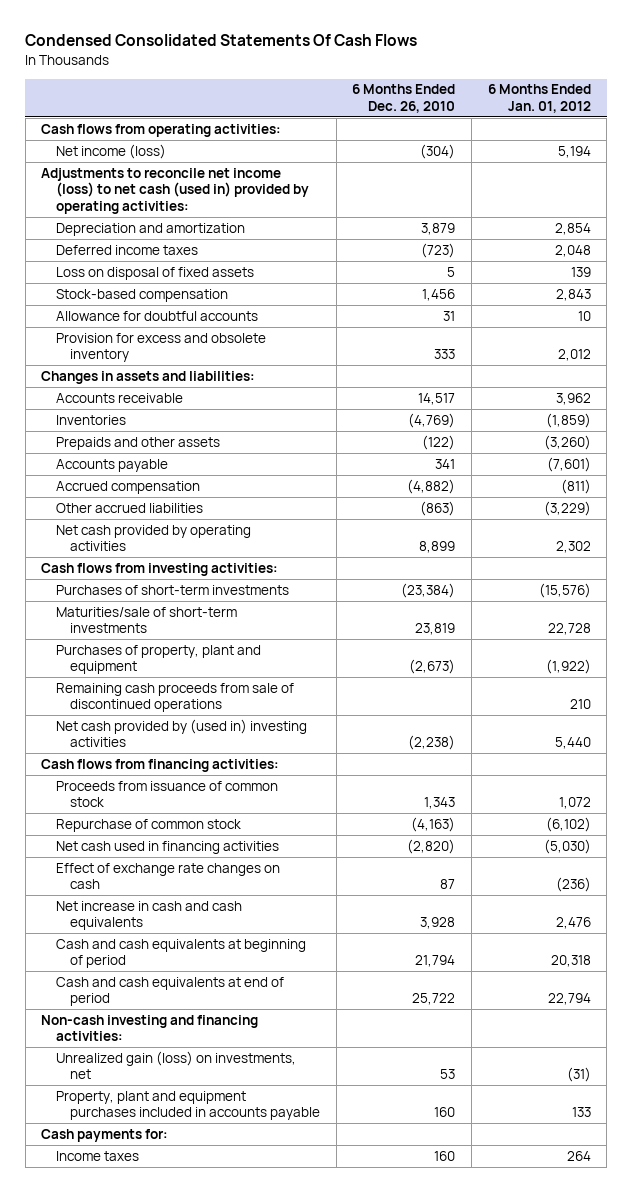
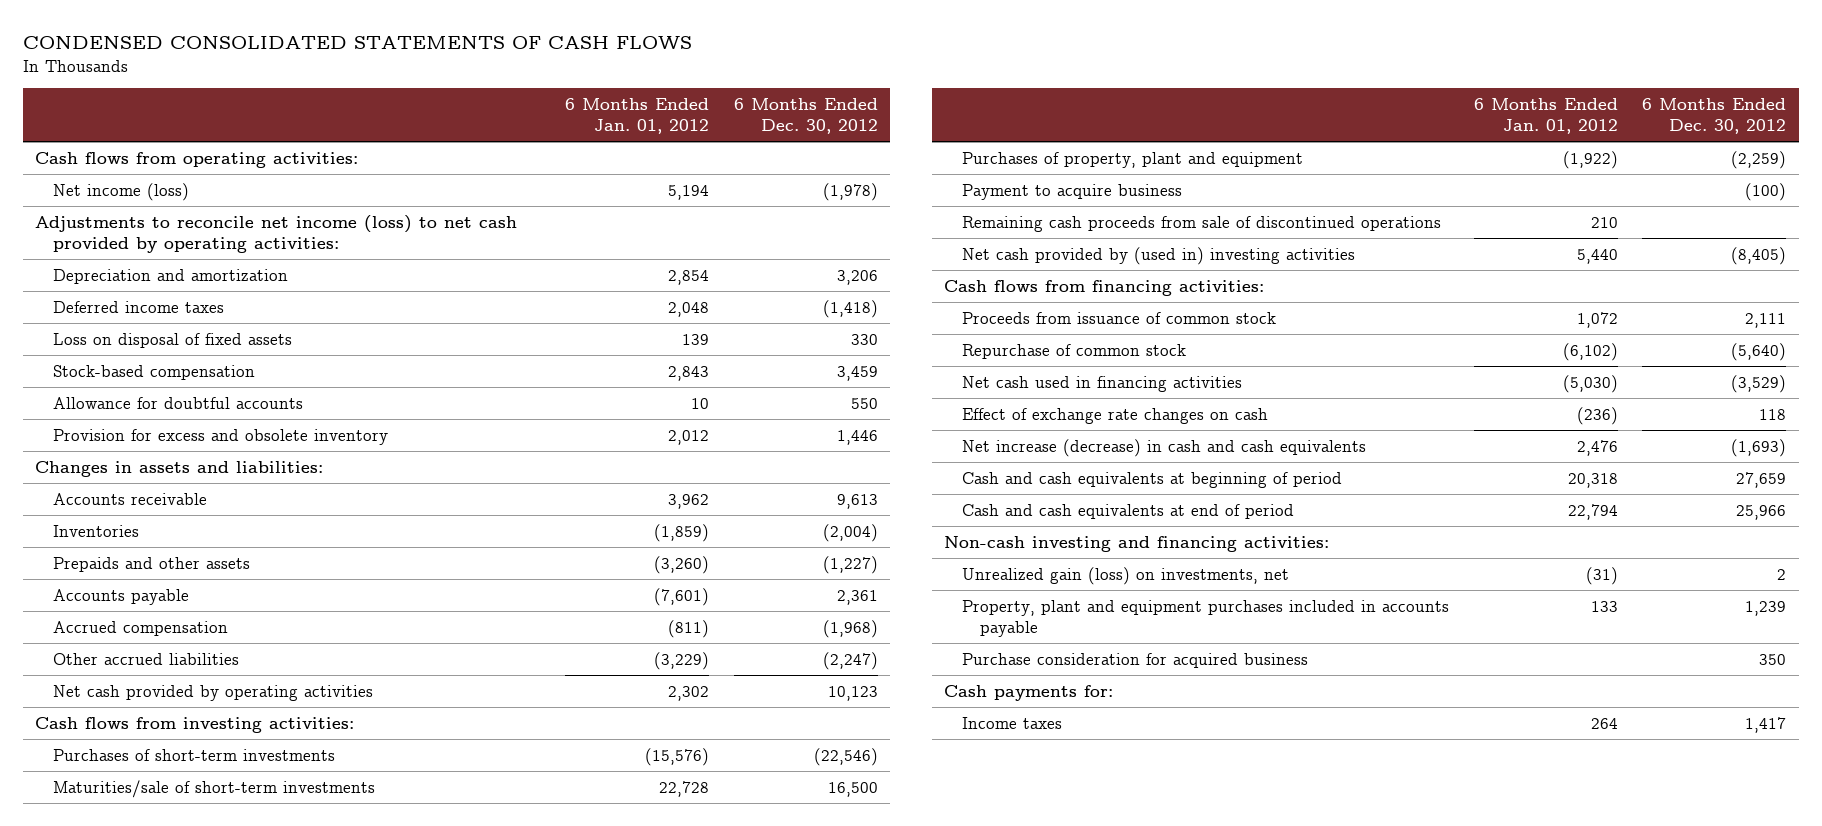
- Condensed Consolidated Statements Of Cash Flows
+ CONDENSED CONSOLIDATED STATEMENTS OF CASH FLOWS
- | 6 Months Ended Dec. 26, 2010 | 6 Months Ended Jan. 01, 2012
+ | 6 Months Ended Jan. 01, 2012 | 6 Months Ended Dec. 30, 2012
- Adjustments to reconcile net income (loss) to net cash (used in) provided by operating activities:
+ Adjustments to reconcile net income (loss) to net cash provided by operating activities:
+ Payment to acquire business | | (100)
- Net increase in cash and cash equivalents | 3,928 | 2,476
+ Net increase (decrease) in cash and cash equivalents | 2,476 | (1,693)
+ Purchase consideration for acquired business | | 350

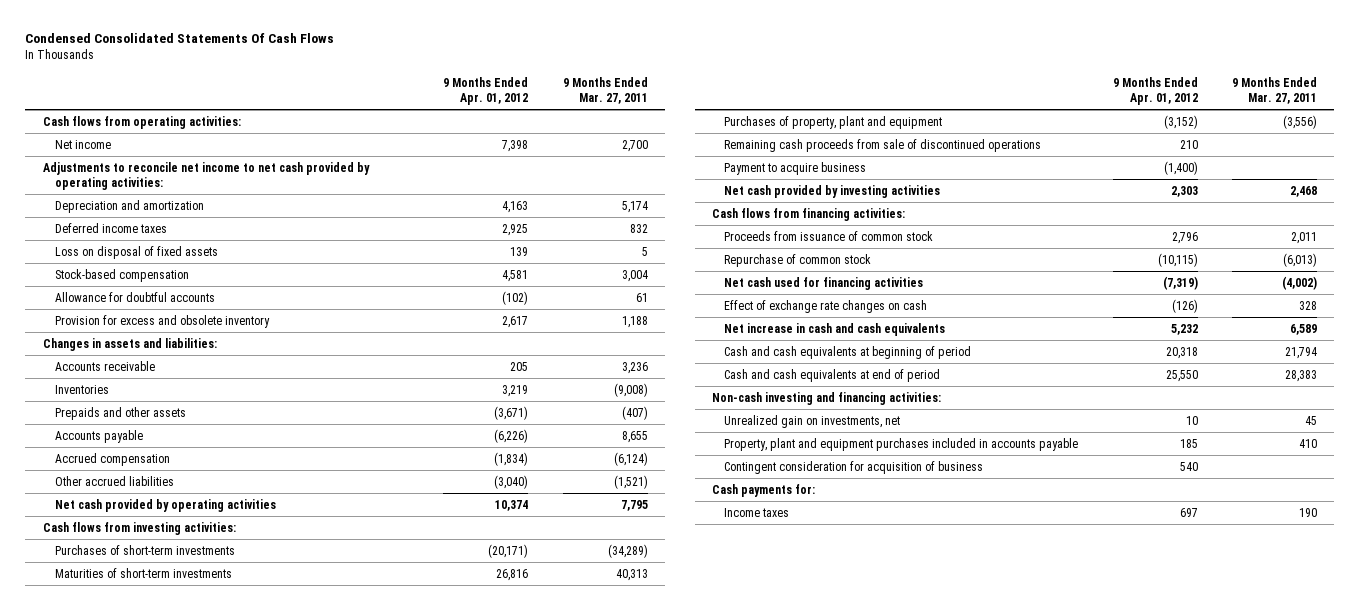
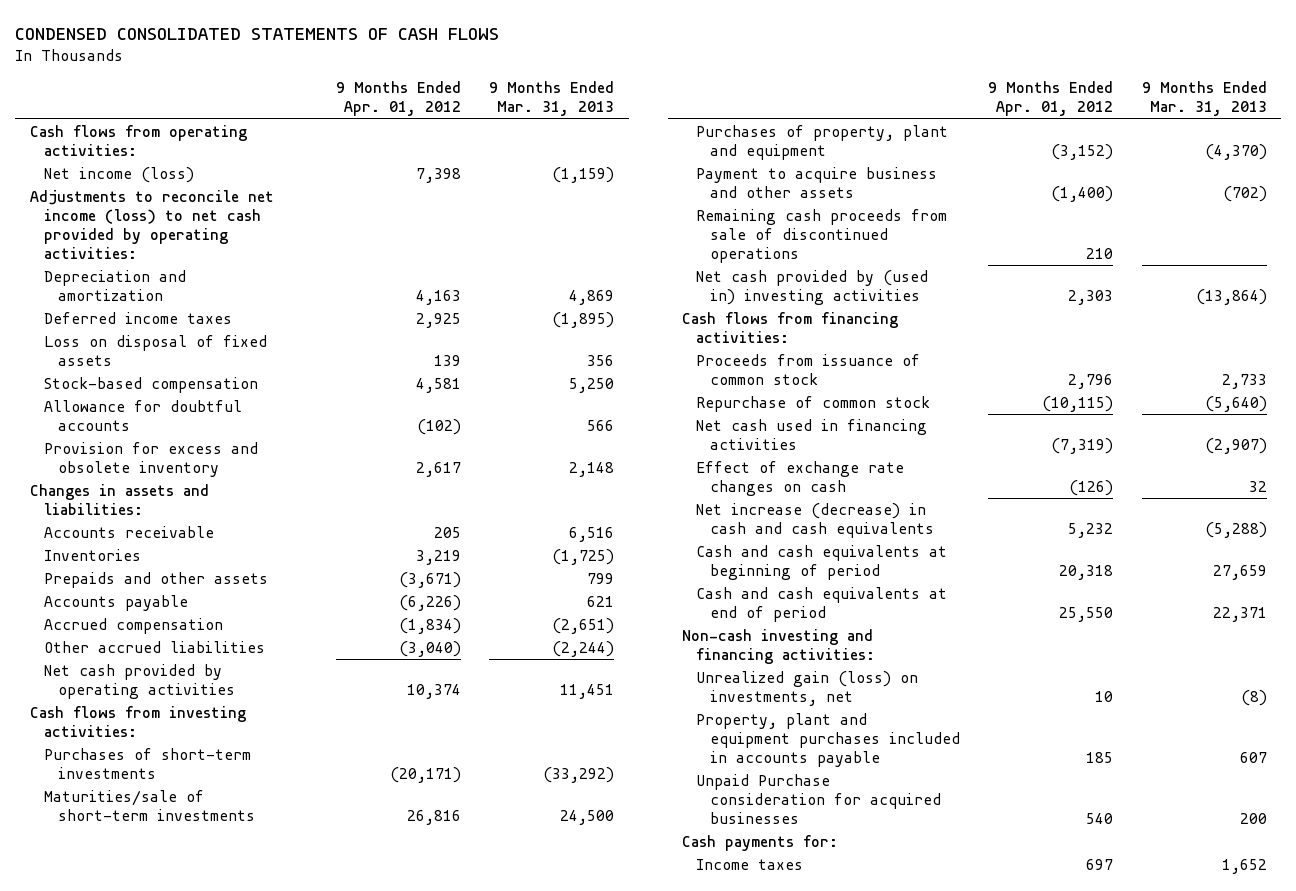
- Condensed Consolidated Statements Of Cash Flows
+ CONDENSED CONSOLIDATED STATEMENTS OF CASH FLOWS
- | 9 Months Ended Apr. 01, 2012 | 9 Months Ended Mar. 27, 2011
+ | 9 Months Ended Apr. 01, 2012 | 9 Months Ended Mar. 31, 2013
- Net income | 7,398 | 2,700
- Adjustments to reconcile net income to net cash provided by operating activities:
+ Net income (loss) | 7,398 | (1,159)
+ Adjustments to reconcile net income (loss) to net cash provided by operating activities:
- Maturities of short-term investments | 26,816 | 40,313
+ Maturities/sale of short-term investments | 26,816 | 24,500
+ Payment to acquire business and other assets | (1,400) | (702)
- Payment to acquire business | (1,400) |
- Net cash provided by investing activities | 2,303 | 2,468
+ Net cash provided by (used in) investing activities | 2,303 | (13,864)
- Net cash used for financing activities | (7,319) | (4,002)
+ Net cash used in financing activities | (7,319) | (2,907)
- Net increase in cash and cash equivalents | 5,232 | 6,589
+ Net increase (decrease) in cash and cash equivalents | 5,232 | (5,288)
- Unrealized gain on investments, net | 10 | 45
+ Unrealized gain (loss) on investments, net | 10 | (8)
- Contingent consideration for acquisition of business | 540 |
+ Unpaid Purchase consideration for acquired businesses | 540 | 200

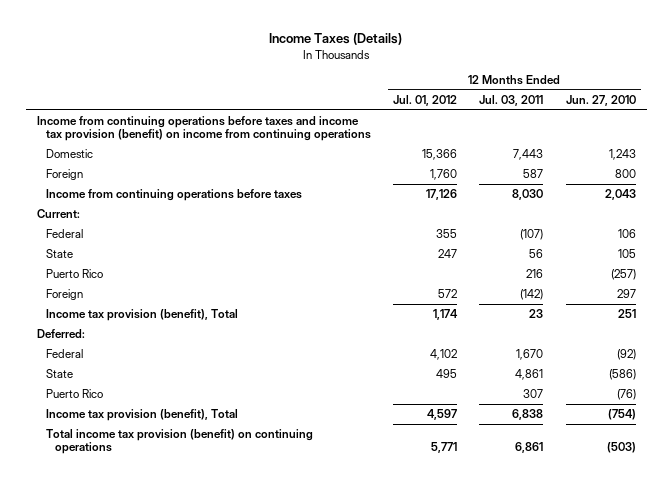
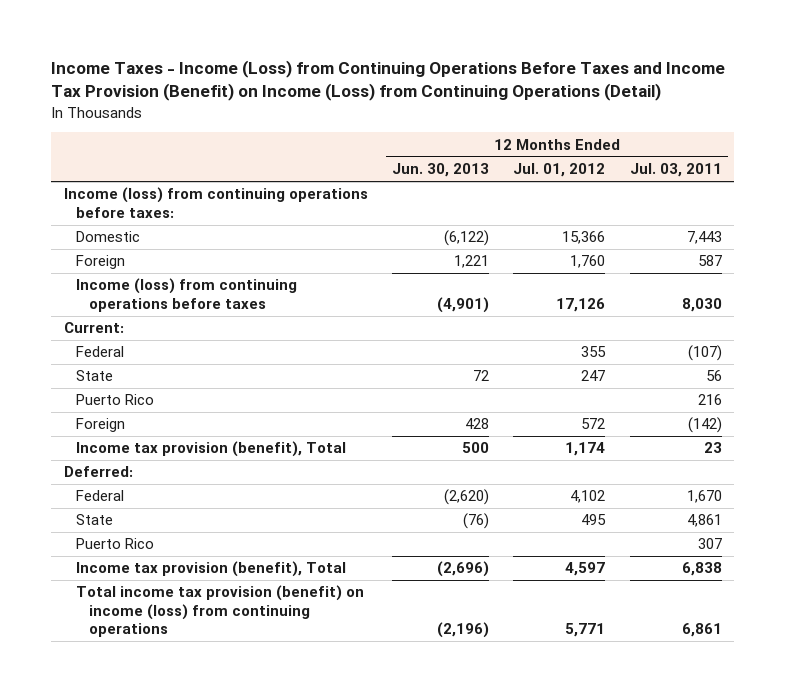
- Income Taxes (Details)
+ Income Taxes - Income (Loss) from Continuing Operations Before Taxes and Income Tax Provision (Benefit) on Income (Loss) from Continuing Operations (Detail)
- | 12 Months Ended Jul. 01, 2012 | 12 Months Ended Jul. 03, 2011 | 12 Months Ended Jun. 27, 2010
+ | 12 Months Ended Jun. 30, 2013 | 12 Months Ended Jul. 01, 2012 | 12 Months Ended Jul. 03, 2011
- Income from continuing operations before taxes and income tax provision (benefit) on income from continuing operations
+ Income (loss) from continuing operations before taxes:
- Income from continuing operations before taxes | 17,126 | 8,030 | 2,043
+ Income (loss) from continuing operations before taxes | (4,901) | 17,126 | 8,030
- Total income tax provision (benefit) on continuing operations | 5,771 | 6,861 | (503)
+ Total income tax provision (benefit) on income (loss) from continuing operations | (2,196) | 5,771 | 6,861

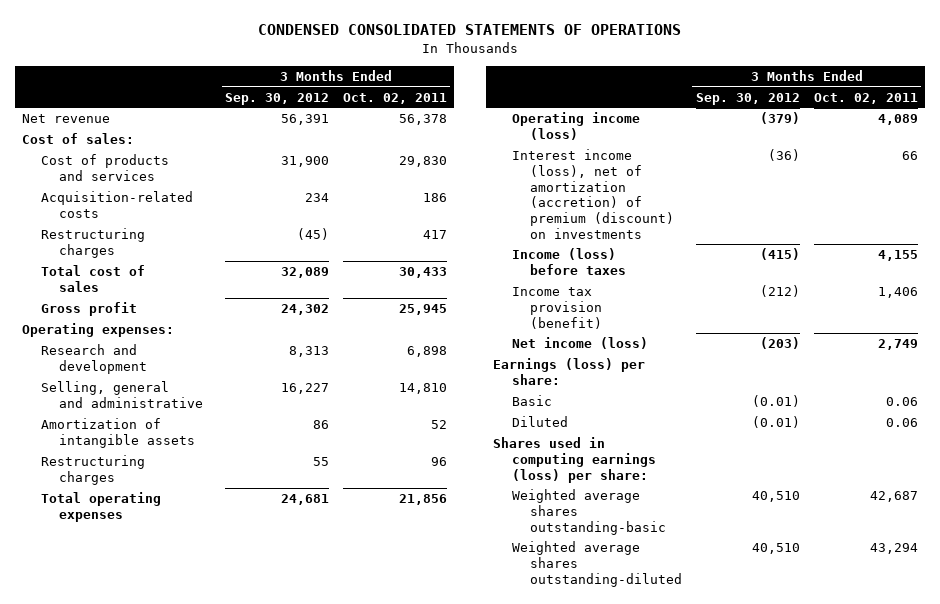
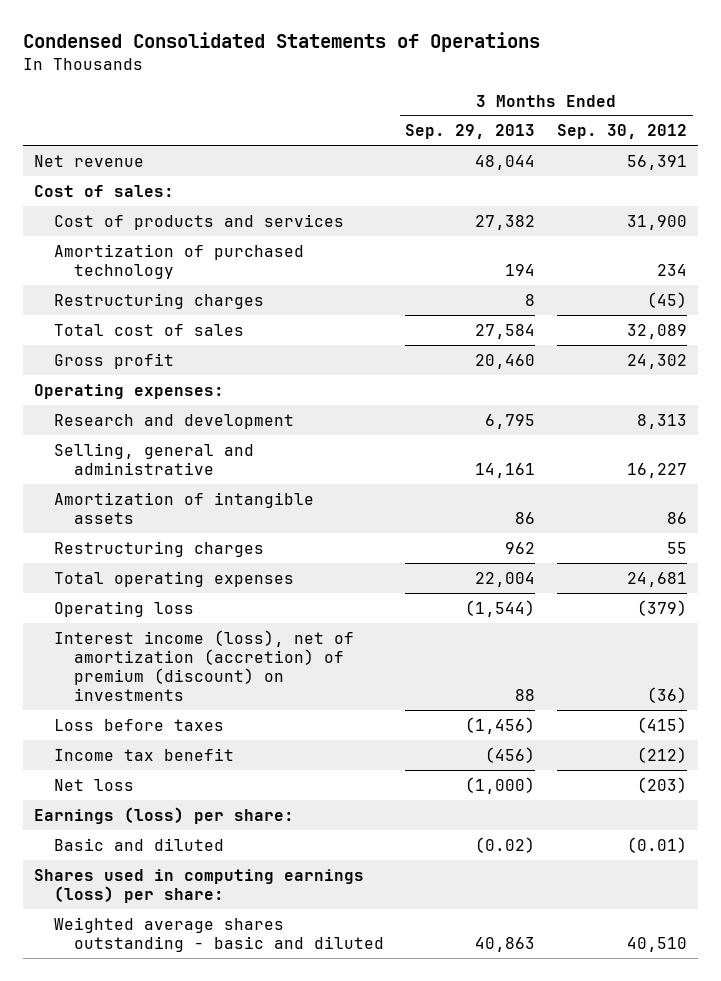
- CONDENSED CONSOLIDATED STATEMENTS OF OPERATIONS
+ Condensed Consolidated Statements of Operations
- | 3 Months Ended Sep. 30, 2012 | 3 Months Ended Oct. 02, 2011
+ | 3 Months Ended Sep. 29, 2013 | 3 Months Ended Sep. 30, 2012
- Acquisition-related costs | 234 | 186
+ Amortization of purchased technology | 194 | 234
- Operating income (loss) | (379) | 4,089
+ Operating loss | (1,544) | (379)
- Income (loss) before taxes | (415) | 4,155
- Income tax provision (benefit) | (212) | 1,406
- Net income (loss) | (203) | 2,749
+ Loss before taxes | (1,456) | (415)
+ Income tax benefit | (456) | (212)
+ Net loss | (1,000) | (203)
- Basic | (0.01) | 0.06
- Diluted | (0.01) | 0.06
+ Basic and diluted | (0.02) | (0.01)
- Weighted average shares outstanding-basic | 40,510 | 42,687
- Weighted average shares outstanding-diluted | 40,510 | 43,294
+ Weighted average shares outstanding - basic and diluted | 40,863 | 40,510

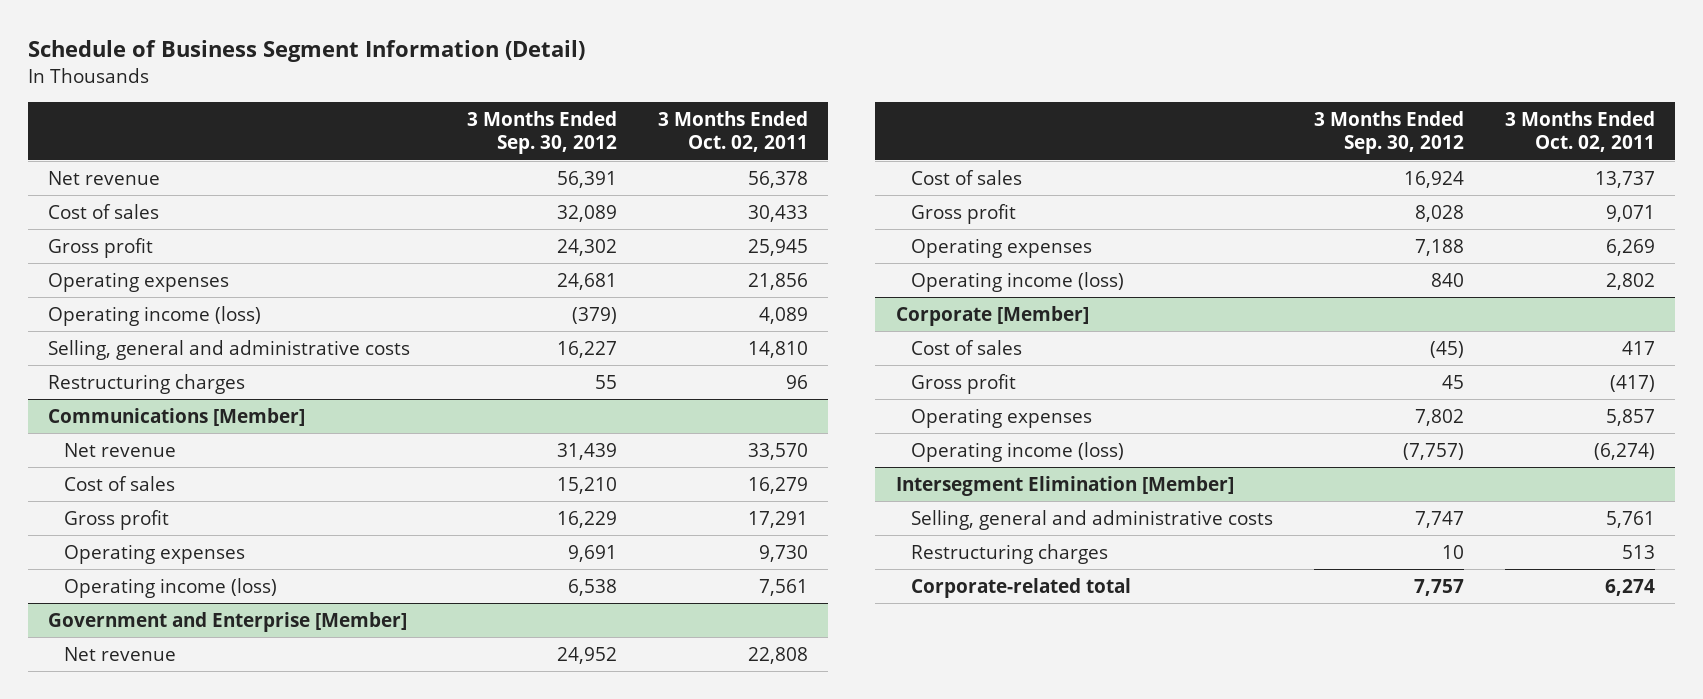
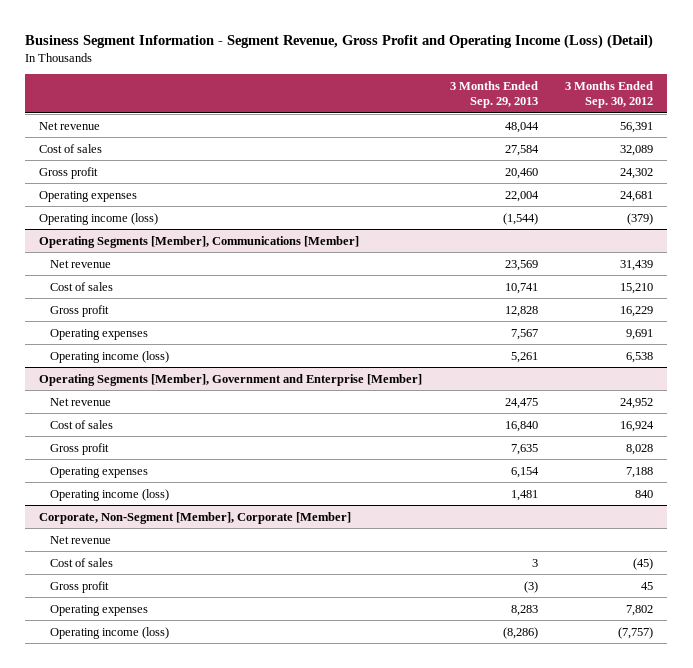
- Schedule of Business Segment Information (Detail)
+ Business Segment Information - Segment Revenue, Gross Profit and Operating Income (Loss) (Detail)
- | 3 Months Ended Sep. 30, 2012 | 3 Months Ended Oct. 02, 2011
+ | 3 Months Ended Sep. 29, 2013 | 3 Months Ended Sep. 30, 2012
- Selling, general and administrative costs | 16,227 | 14,810
- Restructuring charges | 55 | 96
- Communications [Member]
+ Operating Segments [Member], Communications [Member]
- Government and Enterprise [Member]
+ Operating Segments [Member], Government and Enterprise [Member]
- Corporate [Member]
+ Corporate, Non-Segment [Member], Corporate [Member]
+ Net revenue
- Intersegment Elimination [Member]
- Selling, general and administrative costs | 7,747 | 5,761
- Restructuring charges | 10 | 513
- Corporate-related total | 7,757 | 6,274

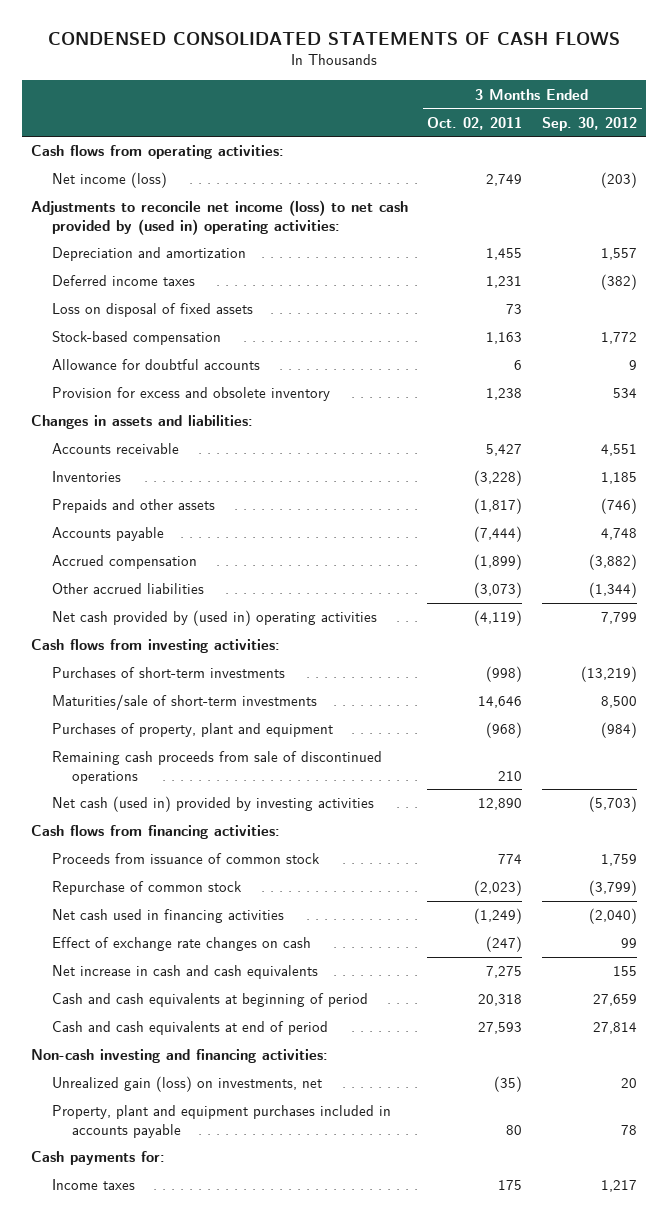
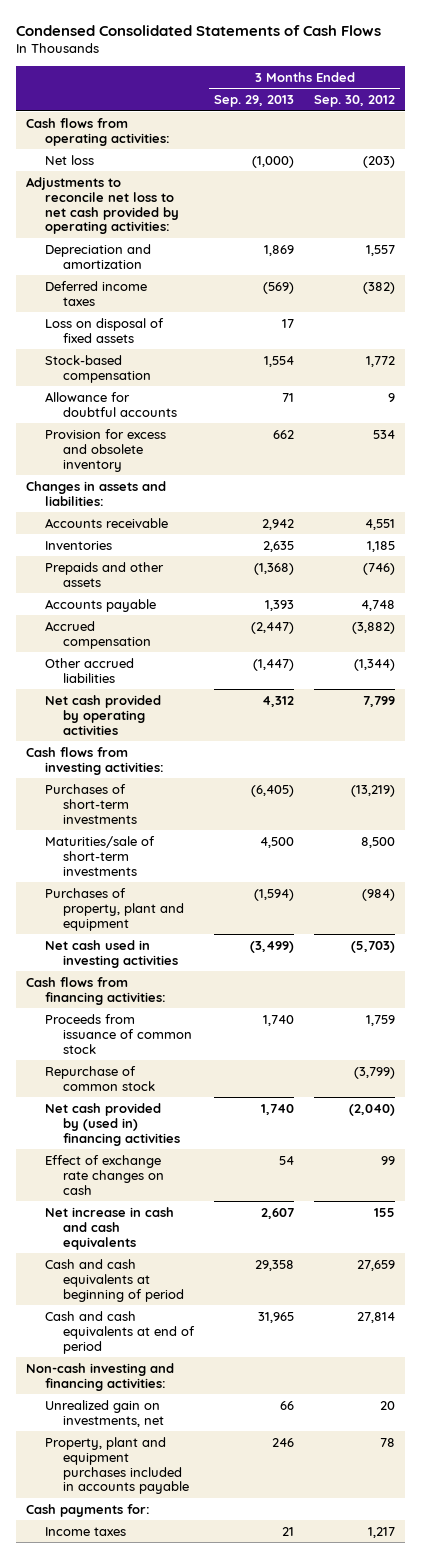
- CONDENSED CONSOLIDATED STATEMENTS OF CASH FLOWS
+ Condensed Consolidated Statements of Cash Flows
- | 3 Months Ended Oct. 02, 2011 | 3 Months Ended Sep. 30, 2012
+ | 3 Months Ended Sep. 29, 2013 | 3 Months Ended Sep. 30, 2012
- Net income (loss) | 2,749 | (203)
- Adjustments to reconcile net income (loss) to net cash provided by (used in) operating activities:
+ Net loss | (1,000) | (203)
+ Adjustments to reconcile net loss to net cash provided by operating activities:
- Net cash provided by (used in) operating activities | (4,119) | 7,799
+ Net cash provided by operating activities | 4,312 | 7,799
- Remaining cash proceeds from sale of discontinued operations | 210 |
- Net cash (used in) provided by investing activities | 12,890 | (5,703)
+ Net cash used in investing activities | (3,499) | (5,703)
- Net cash used in financing activities | (1,249) | (2,040)
+ Net cash provided by (used in) financing activities | 1,740 | (2,040)
- Unrealized gain (loss) on investments, net | (35) | 20
+ Unrealized gain on investments, net | 66 | 20

